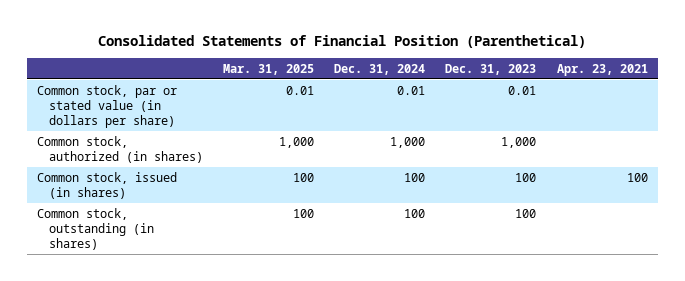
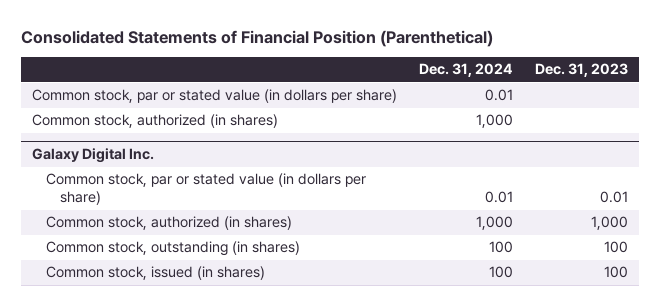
- | Mar. 31, 2025 | Dec. 31, 2024 | Dec. 31, 2023 | Apr. 23, 2021
+ | Dec. 31, 2024 | Dec. 31, 2023
+ Common stock, par or stated value (in dollars per share) | 0.01 |
+ Common stock, authorized (in shares) | 1,000 |
+ Galaxy Digital Inc.
- Common stock, issued (in shares) | 100 | 100 | 100 | 100
+ Common stock, issued (in shares) | 100 | 100

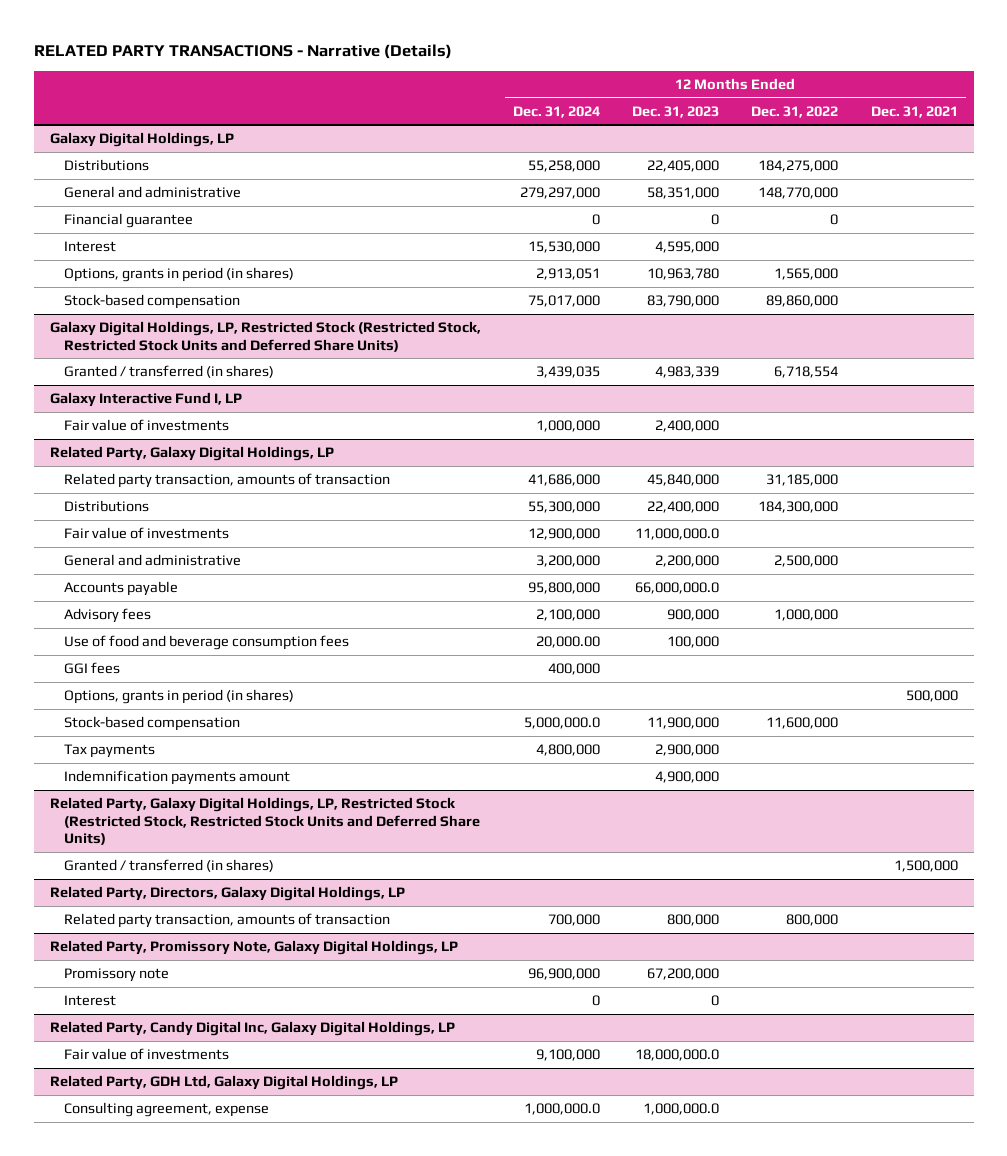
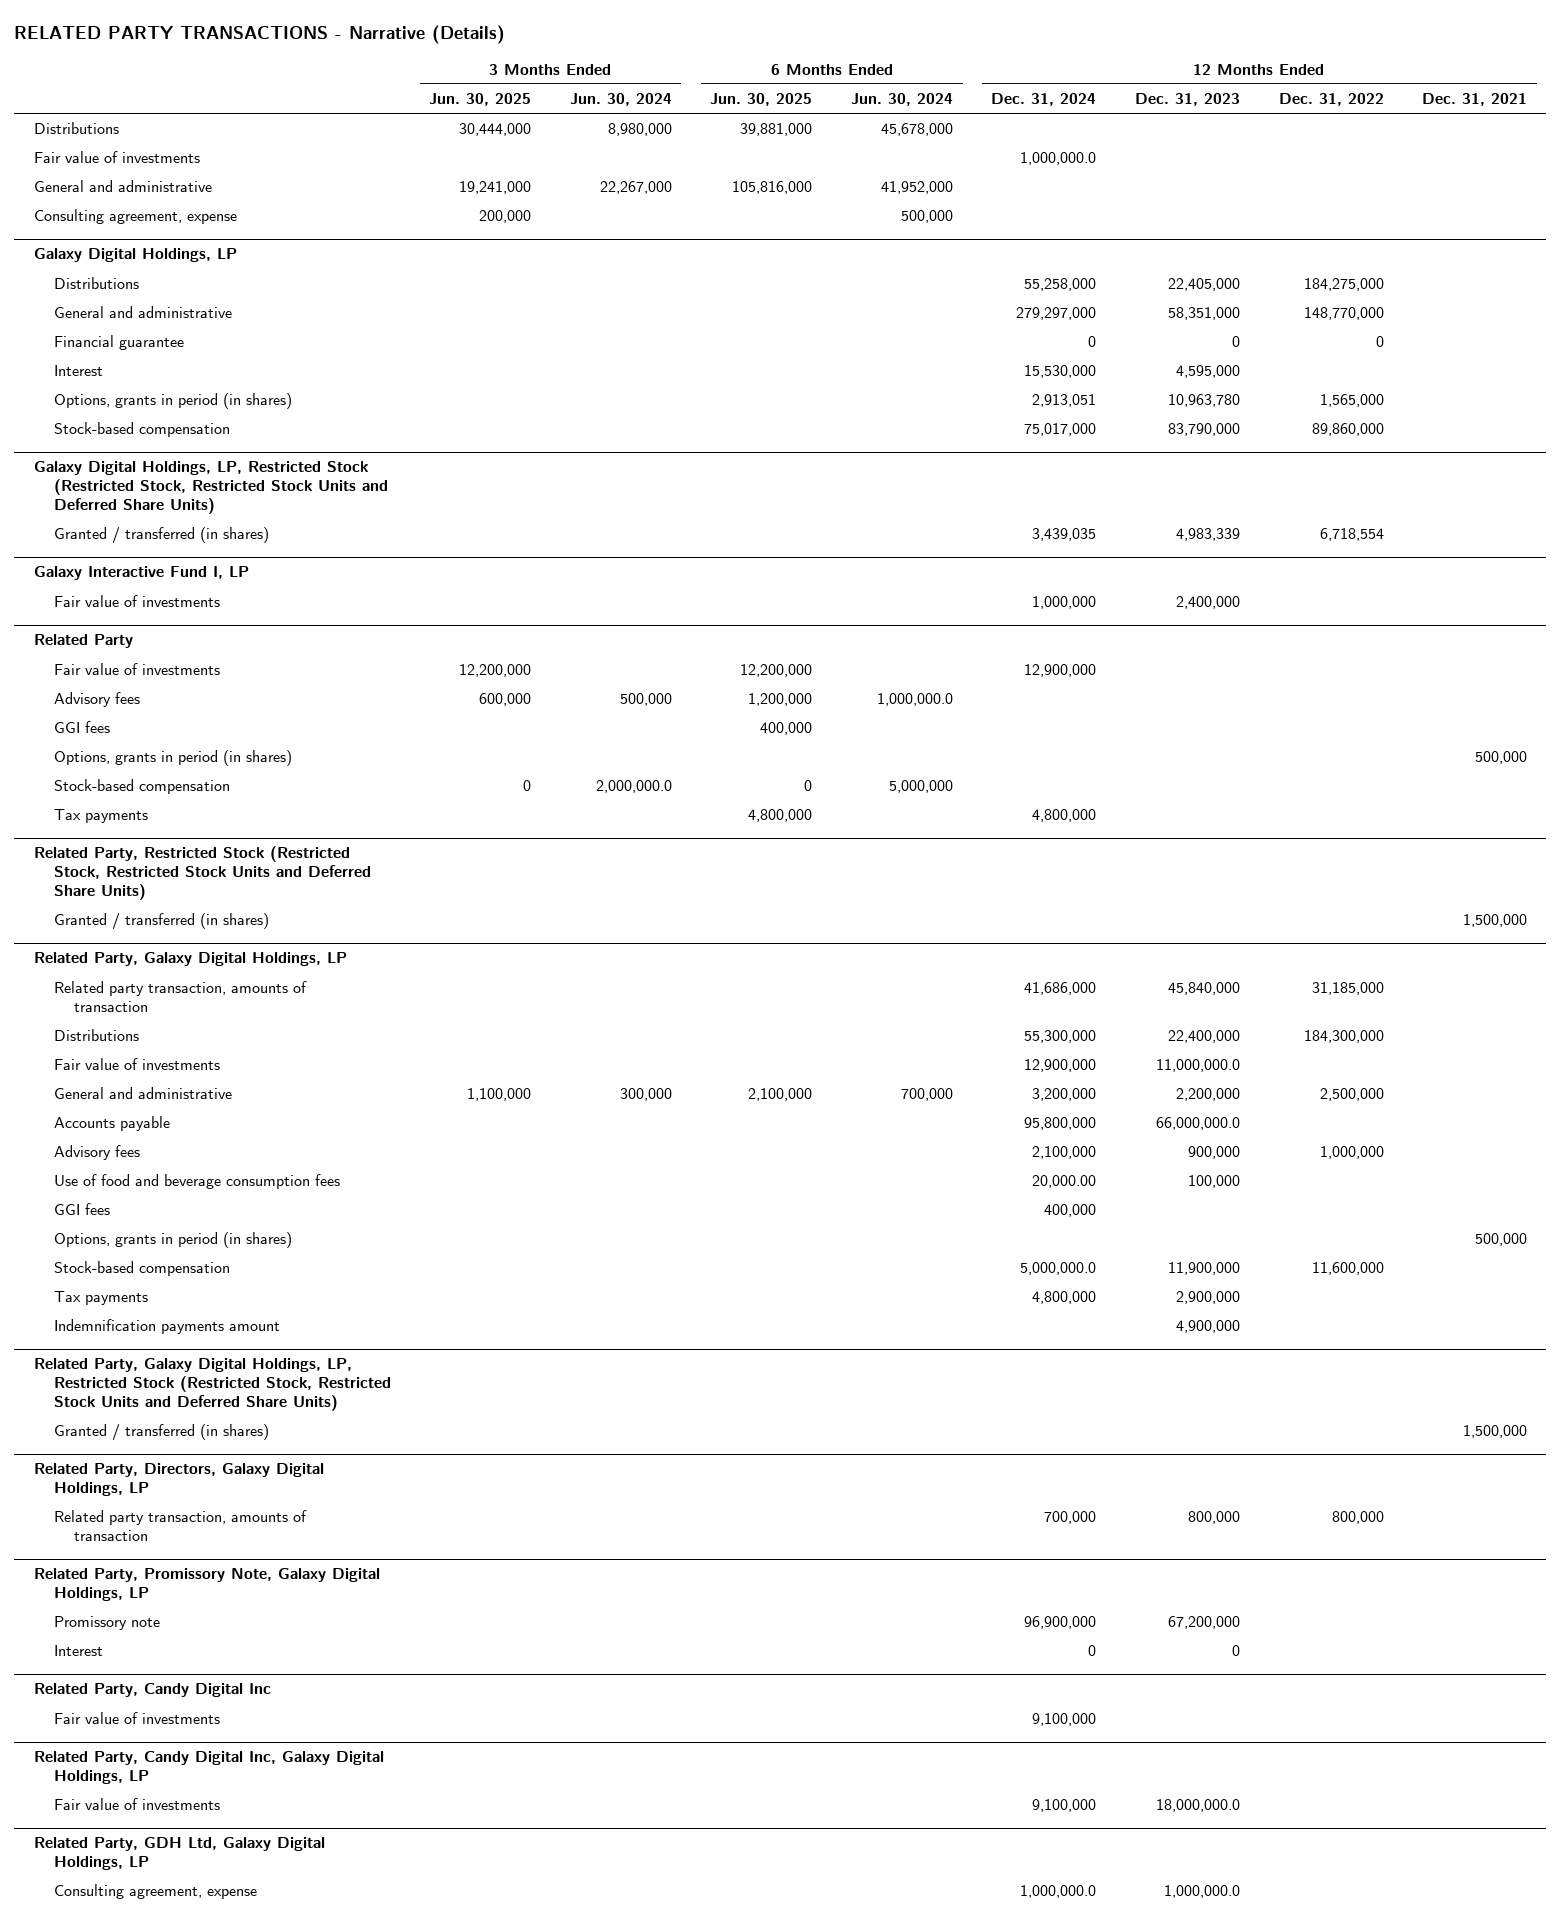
- | 12 Months Ended Dec. 31, 2024 | 12 Months Ended Dec. 31, 2023 | 12 Months Ended Dec. 31, 2022 | 12 Months Ended Dec. 31, 2021
+ | 3 Months Ended Jun. 30, 2025 | 3 Months Ended Jun. 30, 2024 | 6 Months Ended Jun. 30, 2025 | 6 Months Ended Jun. 30, 2024 | 12 Months Ended Dec. 31, 2024 | 12 Months Ended Dec. 31, 2023 | 12 Months Ended Dec. 31, 2022 | 12 Months Ended Dec. 31, 2021
+ Distributions | 30,444,000 | 8,980,000 | 39,881,000 | 45,678,000 | | | |
+ Fair value of investments | | | | | 1,000,000.0 | | |
+ General and administrative | 19,241,000 | 22,267,000 | 105,816,000 | 41,952,000 | | | |
+ Consulting agreement, expense | 200,000 | | | 500,000 | | | |
+ Related Party
+ Fair value of investments | 12,200,000 | | 12,200,000 | | 12,900,000 | | |
+ Advisory fees | 600,000 | 500,000 | 1,200,000 | 1,000,000.0 | | | |
+ GGI fees | | | 400,000 | | | | |
+ Options, grants in period (in shares) | | | | | | | | 500,000
+ Stock-based compensation | 0 | 2,000,000.0 | 0 | 5,000,000 | | | |
+ Tax payments | | | 4,800,000 | | 4,800,000 | | |
+ Related Party, Restricted Stock (Restricted Stock, Restricted Stock Units and Deferred Share Units)
+ Granted / transferred (in shares) | | | | | | | | 1,500,000
+ Related Party, Candy Digital Inc
+ Fair value of investments | | | | | 9,100,000 | | |

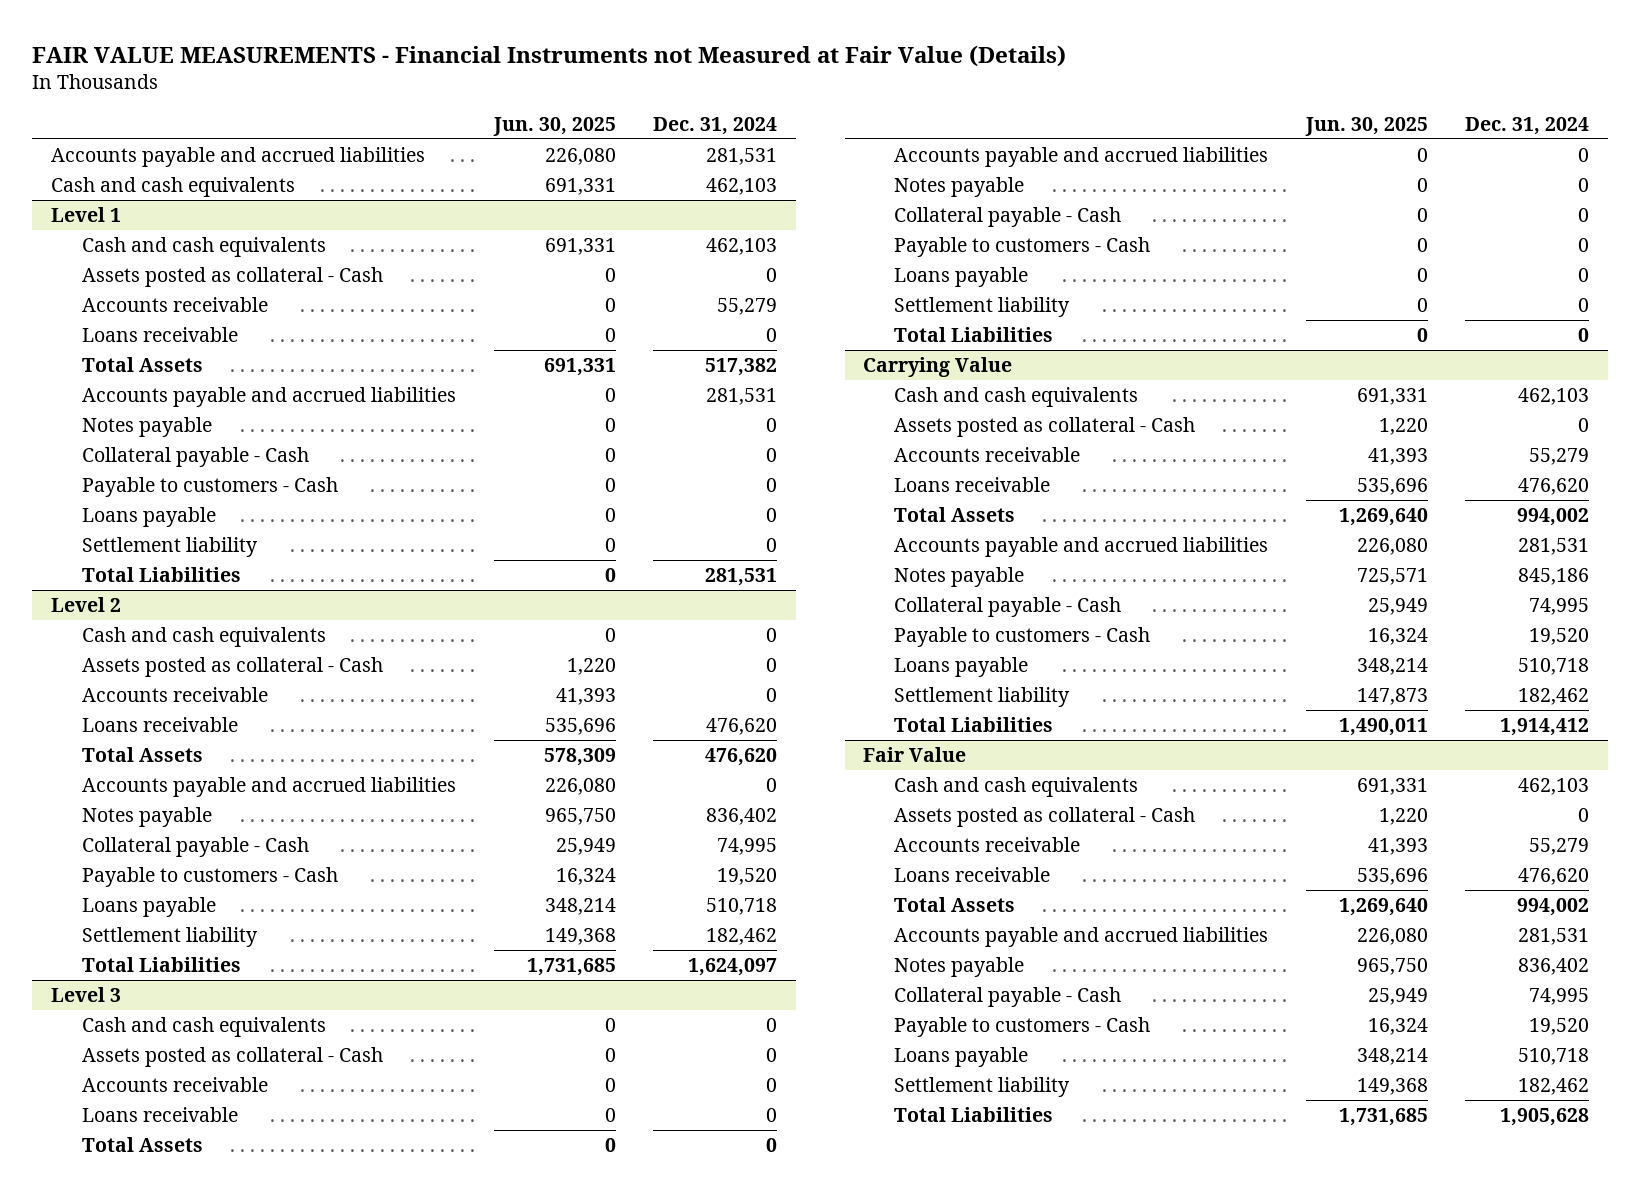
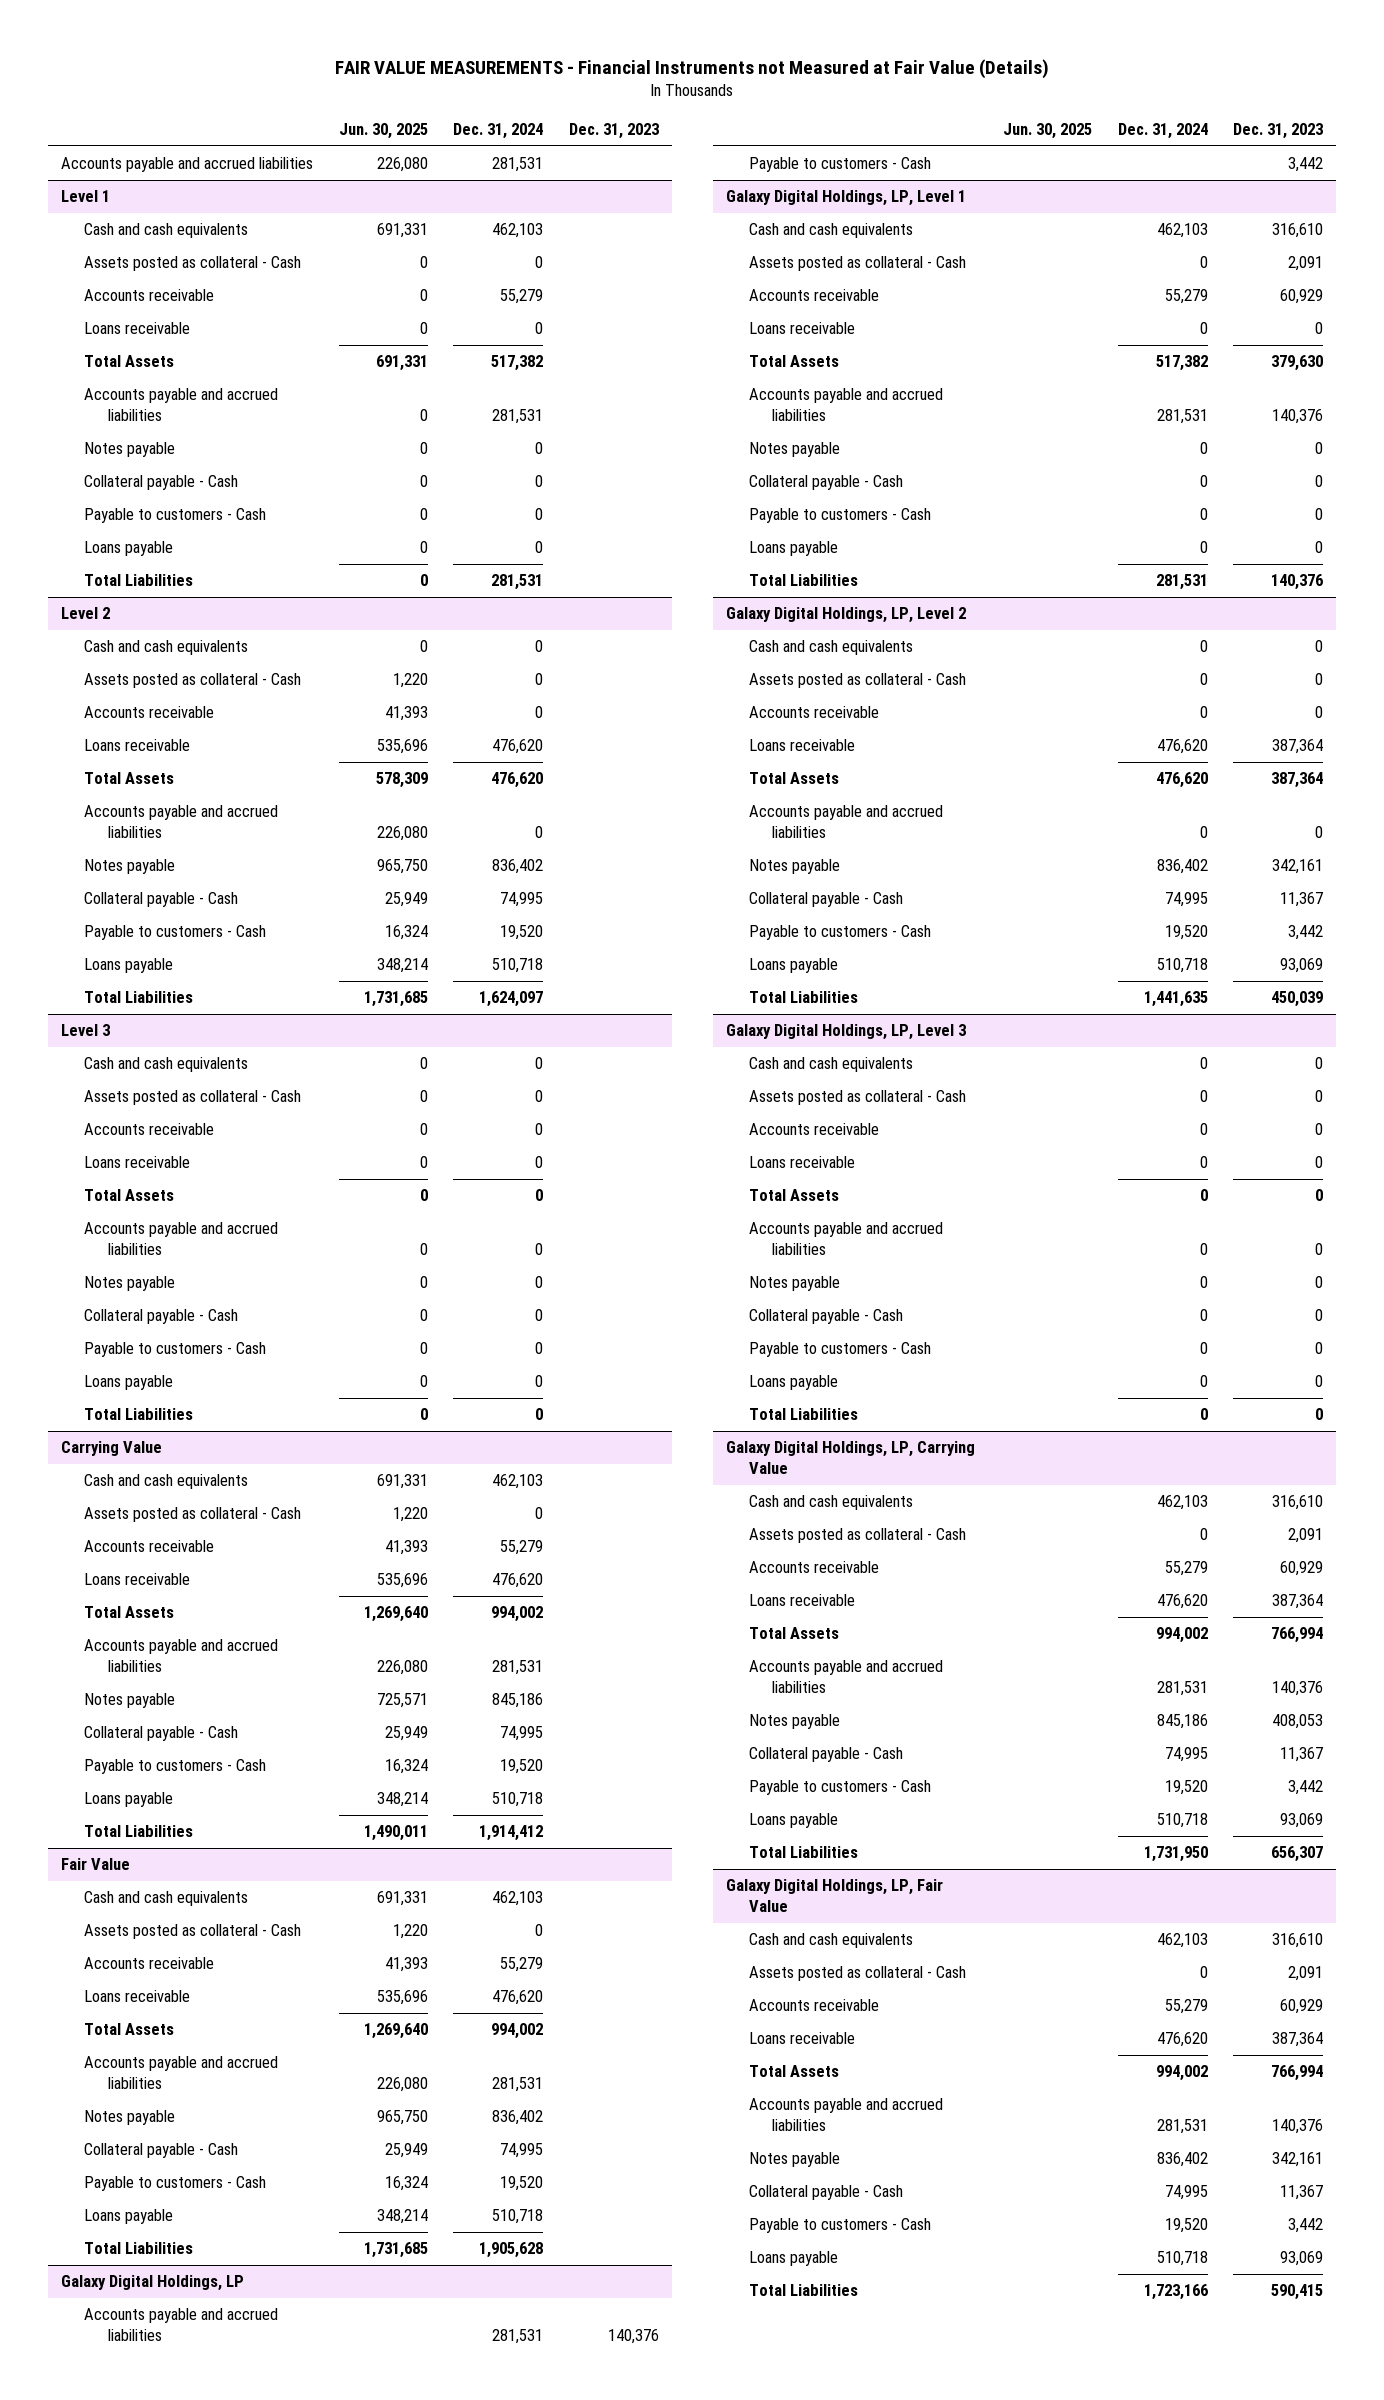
- | Jun. 30, 2025 | Dec. 31, 2024
+ | Jun. 30, 2025 | Dec. 31, 2024 | Dec. 31, 2023
- Cash and cash equivalents | 691,331 | 462,103
@ Level 1
- Settlement liability | 0 | 0
@ Level 2
- Settlement liability | 149,368 | 182,462
@ Level 3
- Settlement liability | 0 | 0
@ Carrying Value
- Settlement liability | 147,873 | 182,462
@ Fair Value
- Settlement liability | 149,368 | 182,462
+ Galaxy Digital Holdings, LP
+ Accounts payable and accrued liabilities | | 281,531 | 140,376
+ Payable to customers - Cash | | | 3,442
+ Galaxy Digital Holdings, LP, Level 1
+ Cash and cash equivalents | | 462,103 | 316,610
+ Assets posted as collateral - Cash | | 0 | 2,091
+ Accounts receivable | | 55,279 | 60,929
+ Loans receivable | | 0 | 0
+ Total Assets | | 517,382 | 379,630
+ Accounts payable and accrued liabilities | | 281,531 | 140,376
+ Notes payable | | 0 | 0
+ Collateral payable - Cash | | 0 | 0
+ Payable to customers - Cash | | 0 | 0
+ Loans payable | | 0 | 0
+ Total Liabilities | | 281,531 | 140,376
+ Galaxy Digital Holdings, LP, Level 2
+ Cash and cash equivalents | | 0 | 0
+ Assets posted as collateral - Cash | | 0 | 0
+ Accounts receivable | | 0 | 0
+ Loans receivable | | 476,620 | 387,364
+ Total Assets | | 476,620 | 387,364
+ Accounts payable and accrued liabilities | | 0 | 0
+ Notes payable | | 836,402 | 342,161
+ Collateral payable - Cash | | 74,995 | 11,367
+ Payable to customers - Cash | | 19,520 | 3,442
+ Loans payable | | 510,718 | 93,069
+ Total Liabilities | | 1,441,635 | 450,039
+ Galaxy Digital Holdings, LP, Level 3
+ Cash and cash equivalents | | 0 | 0
+ Assets posted as collateral - Cash | | 0 | 0
+ Accounts receivable | | 0 | 0
+ Loans receivable | | 0 | 0
+ Total Assets | | 0 | 0
+ Accounts payable and accrued liabilities | | 0 | 0
+ Notes payable | | 0 | 0
+ Collateral payable - Cash | | 0 | 0
+ Payable to customers - Cash | | 0 | 0
+ Loans payable | | 0 | 0
+ Total Liabilities | | 0 | 0
+ Galaxy Digital Holdings, LP, Carrying Value
+ Cash and cash equivalents | | 462,103 | 316,610
+ Assets posted as collateral - Cash | | 0 | 2,091
+ Accounts receivable | | 55,279 | 60,929
+ Loans receivable | | 476,620 | 387,364
+ Total Assets | | 994,002 | 766,994
+ Accounts payable and accrued liabilities | | 281,531 | 140,376
+ Notes payable | | 845,186 | 408,053
+ Collateral payable - Cash | | 74,995 | 11,367
+ Payable to customers - Cash | | 19,520 | 3,442
+ Loans payable | | 510,718 | 93,069
+ Total Liabilities | | 1,731,950 | 656,307
+ Galaxy Digital Holdings, LP, Fair Value
+ Cash and cash equivalents | | 462,103 | 316,610
+ Assets posted as collateral - Cash | | 0 | 2,091
+ Accounts receivable | | 55,279 | 60,929
+ Loans receivable | | 476,620 | 387,364
+ Total Assets | | 994,002 | 766,994
+ Accounts payable and accrued liabilities | | 281,531 | 140,376
+ Notes payable | | 836,402 | 342,161
+ Collateral payable - Cash | | 74,995 | 11,367
+ Payable to customers - Cash | | 19,520 | 3,442
+ Loans payable | | 510,718 | 93,069
+ Total Liabilities | | 1,723,166 | 590,415

